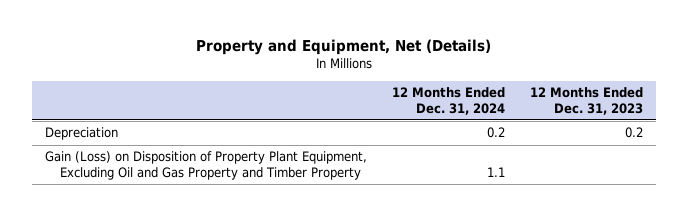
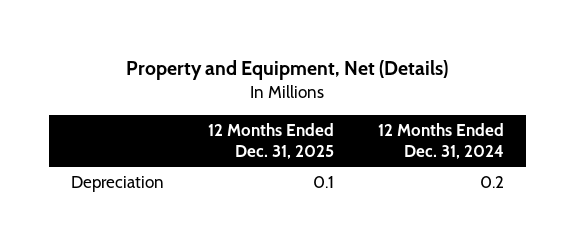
- | 12 Months Ended Dec. 31, 2024 | 12 Months Ended Dec. 31, 2023
+ | 12 Months Ended Dec. 31, 2025 | 12 Months Ended Dec. 31, 2024
- Gain (Loss) on Disposition of Property Plant Equipment, Excluding Oil and Gas Property and Timber Property | 1.1 |

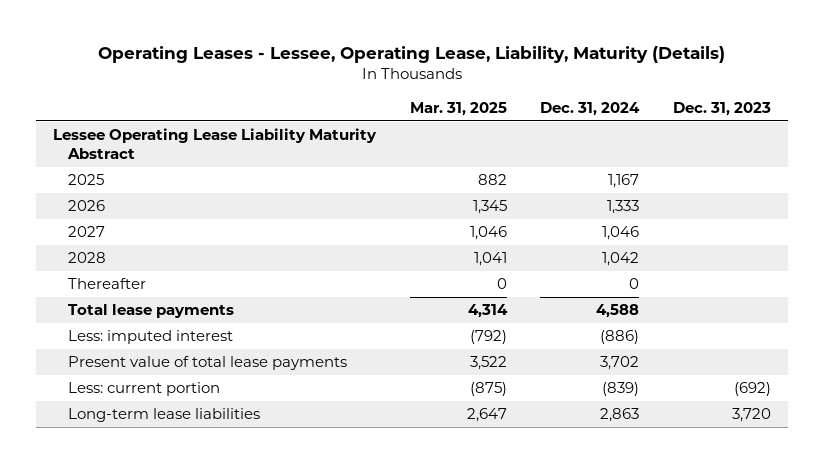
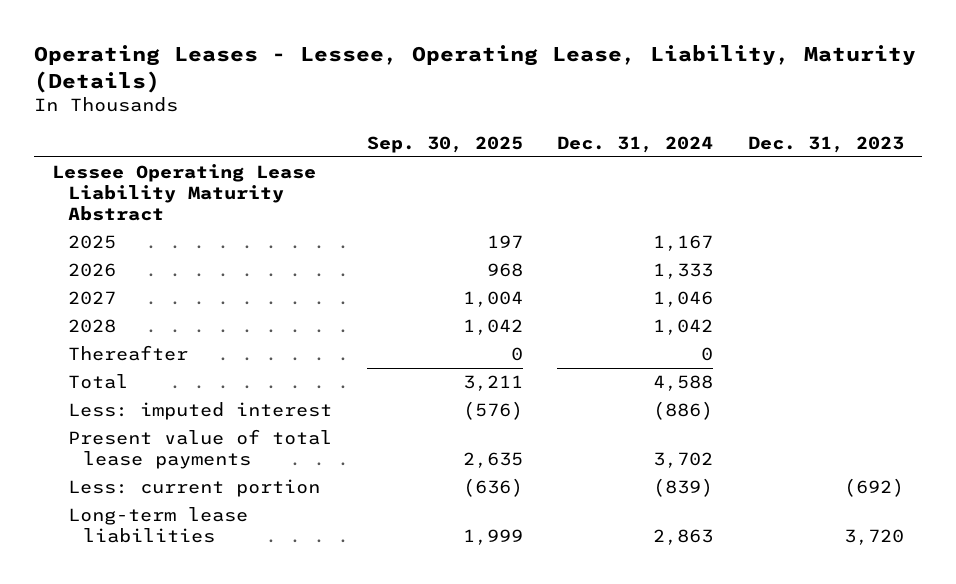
- | Mar. 31, 2025 | Dec. 31, 2024 | Dec. 31, 2023
+ | Sep. 30, 2025 | Dec. 31, 2024 | Dec. 31, 2023
- Total lease payments | 4,314 | 4,588 |
+ Total | 3,211 | 4,588 |

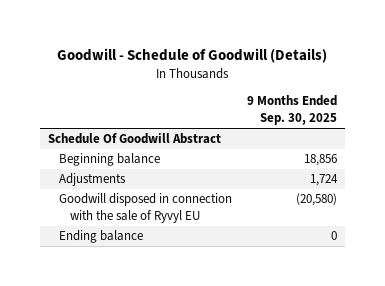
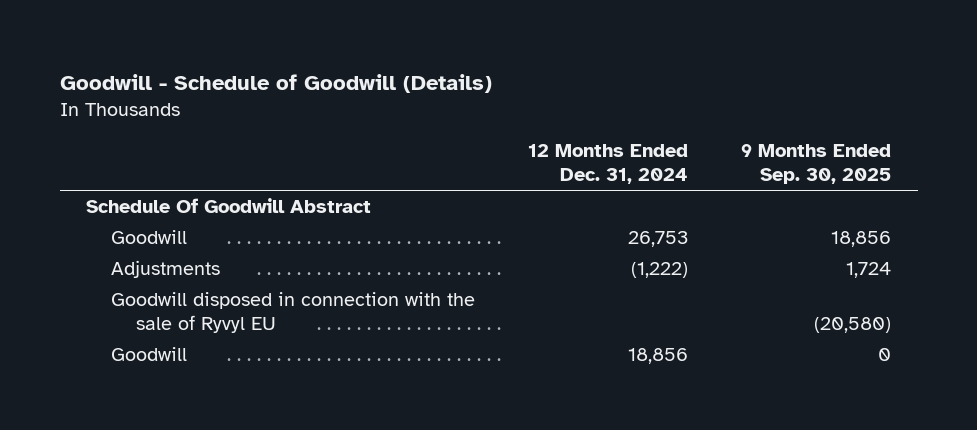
- | 9 Months Ended Sep. 30, 2025
+ | 12 Months Ended Dec. 31, 2024 | 9 Months Ended Sep. 30, 2025
- Beginning balance | 18,856
+ Goodwill | 26,753 | 18,856
- Ending balance | 0
+ Goodwill | 18,856 | 0

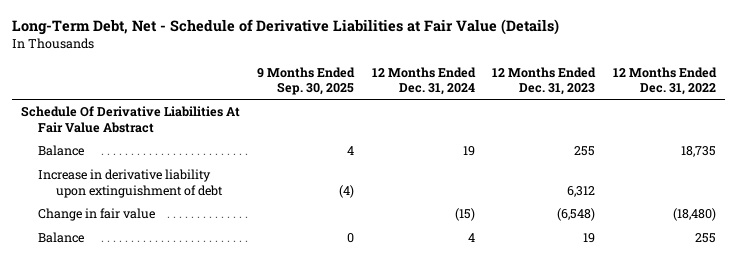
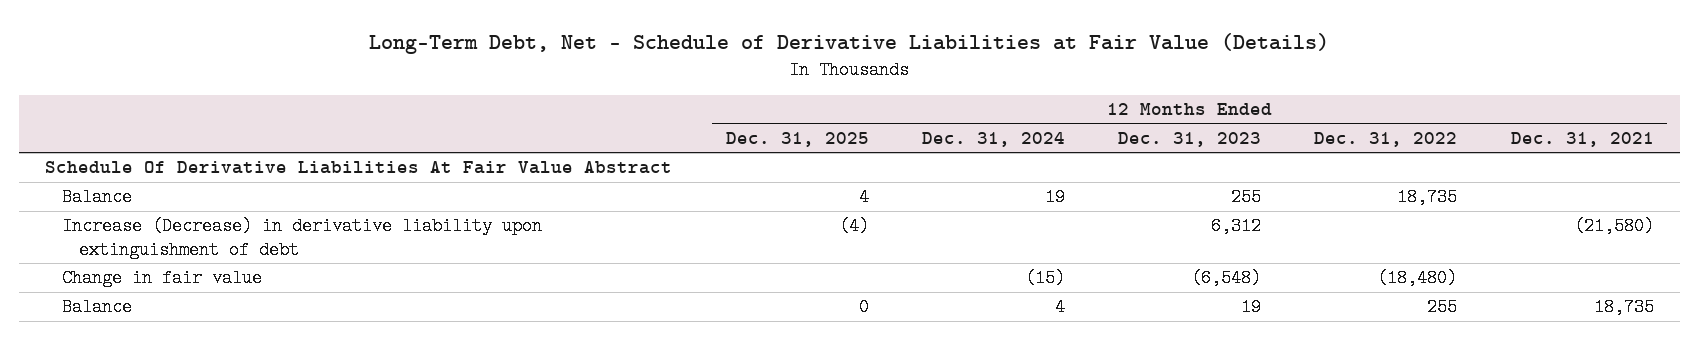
- | 9 Months Ended Sep. 30, 2025 | 12 Months Ended Dec. 31, 2024 | 12 Months Ended Dec. 31, 2023 | 12 Months Ended Dec. 31, 2022
+ | 12 Months Ended Dec. 31, 2025 | 12 Months Ended Dec. 31, 2024 | 12 Months Ended Dec. 31, 2023 | 12 Months Ended Dec. 31, 2022 | 12 Months Ended Dec. 31, 2021
- Increase in derivative liability upon extinguishment of debt | (4) | | 6,312 |
+ Increase (Decrease) in derivative liability upon extinguishment of debt | (4) | | 6,312 | | (21,580)

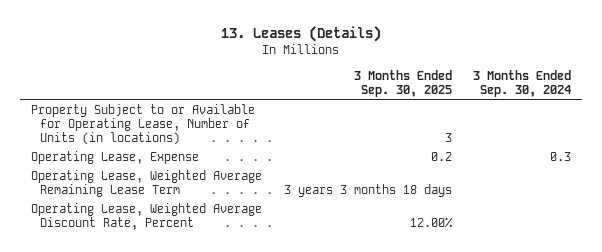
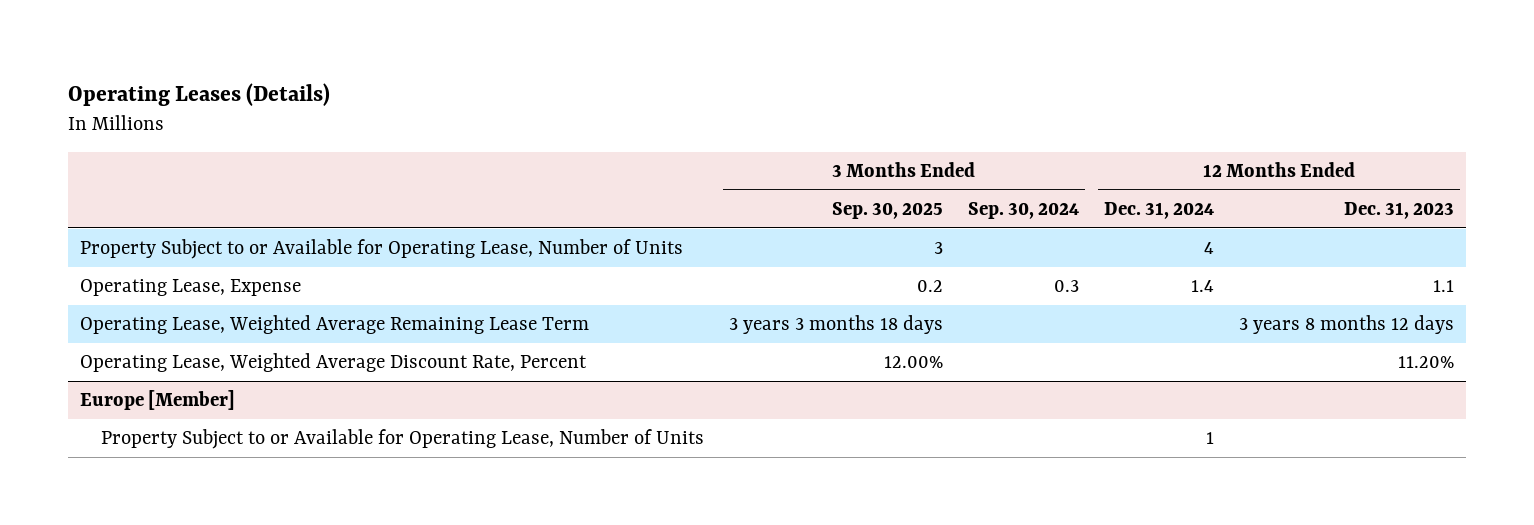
- 13. Leases (Details)
+ Operating Leases (Details)
- | 3 Months Ended Sep. 30, 2025 | 3 Months Ended Sep. 30, 2024
+ | 3 Months Ended Sep. 30, 2025 | 3 Months Ended Sep. 30, 2024 | 12 Months Ended Dec. 31, 2024 | 12 Months Ended Dec. 31, 2023
- Property Subject to or Available for Operating Lease, Number of Units (in locations) | 3 |
+ Property Subject to or Available for Operating Lease, Number of Units | 3 | | 4 |
+ Europe [Member]
+ Property Subject to or Available for Operating Lease, Number of Units | | | 1 |

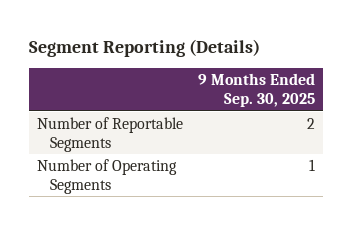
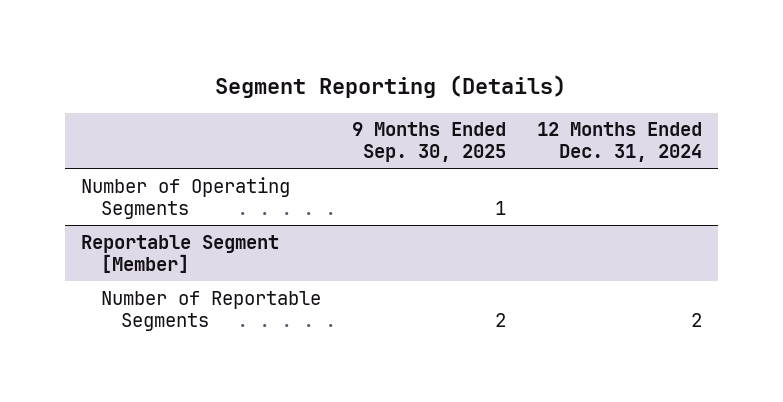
- | 9 Months Ended Sep. 30, 2025
+ | 9 Months Ended Sep. 30, 2025 | 12 Months Ended Dec. 31, 2024
- Number of Reportable Segments | 2
+ Reportable Segment [Member]
+ Number of Reportable Segments | 2 | 2

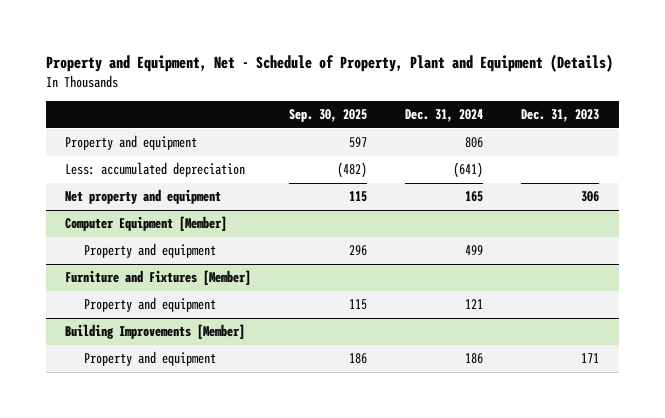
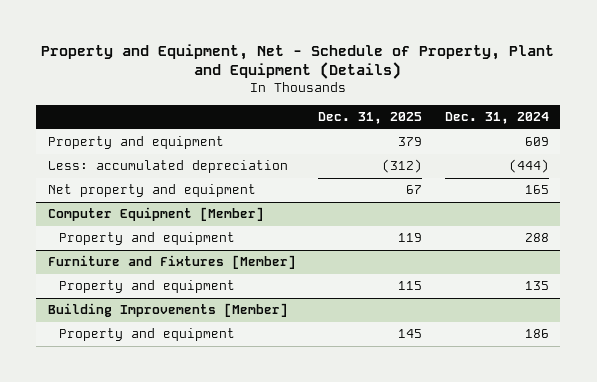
- | Sep. 30, 2025 | Dec. 31, 2024 | Dec. 31, 2023
+ | Dec. 31, 2025 | Dec. 31, 2024
- Property and equipment | 597 | 806 |
- Less: accumulated depreciation | (482) | (641) |
+ Property and equipment | 379 | 609
+ Less: accumulated depreciation | (312) | (444)
@ Computer Equipment [Member]
- Property and equipment | 296 | 499 |
+ Property and equipment | 119 | 288
@ Furniture and Fixtures [Member]
- Property and equipment | 115 | 121 |
+ Property and equipment | 115 | 135

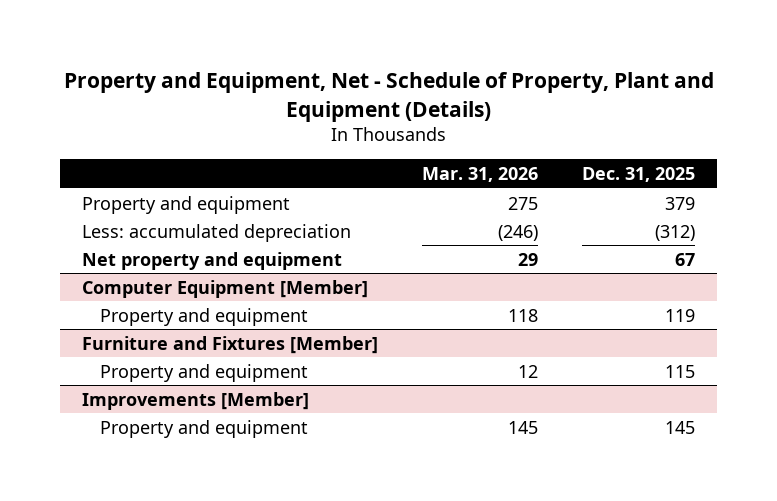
- | Dec. 31, 2025 | Dec. 31, 2024
+ | Mar. 31, 2026 | Dec. 31, 2025
- Building Improvements [Member]
+ Improvements [Member]

